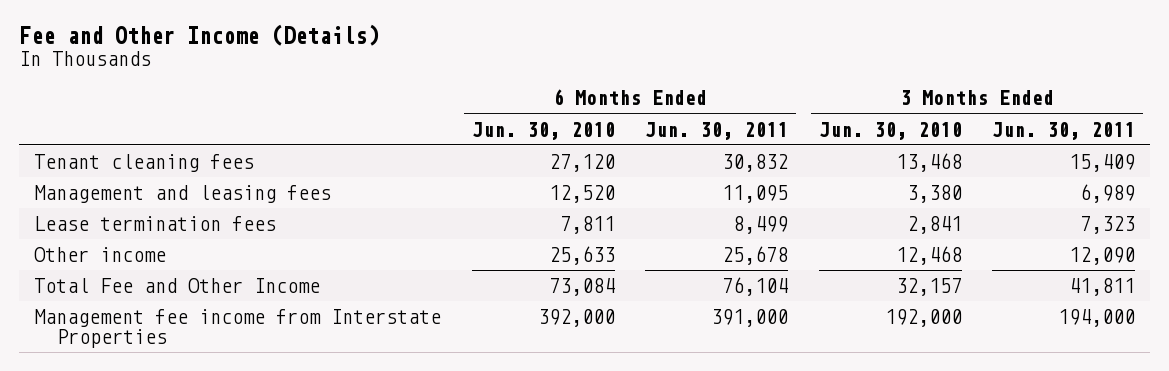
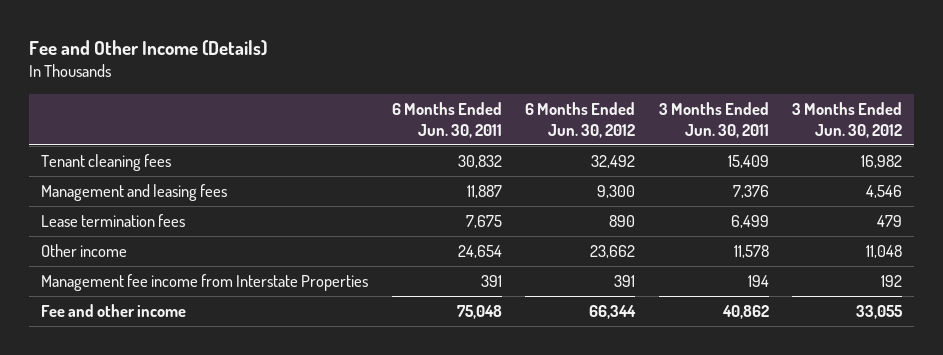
- | 6 Months Ended Jun. 30, 2010 | 6 Months Ended Jun. 30, 2011 | 3 Months Ended Jun. 30, 2010 | 3 Months Ended Jun. 30, 2011
+ | 6 Months Ended Jun. 30, 2011 | 6 Months Ended Jun. 30, 2012 | 3 Months Ended Jun. 30, 2011 | 3 Months Ended Jun. 30, 2012
- Management and leasing fees | 12,520 | 11,095 | 3,380 | 6,989
- Lease termination fees | 7,811 | 8,499 | 2,841 | 7,323
- Other income | 25,633 | 25,678 | 12,468 | 12,090
- Total Fee and Other Income | 73,084 | 76,104 | 32,157 | 41,811
- Management fee income from Interstate Properties | 392,000 | 391,000 | 192,000 | 194,000
+ Management and leasing fees | 11,887 | 9,300 | 7,376 | 4,546
+ Lease termination fees | 7,675 | 890 | 6,499 | 479
+ Other income | 24,654 | 23,662 | 11,578 | 11,048
+ Management fee income from Interstate Properties | 391 | 391 | 194 | 192
+ Fee and other income | 75,048 | 66,344 | 40,862 | 33,055

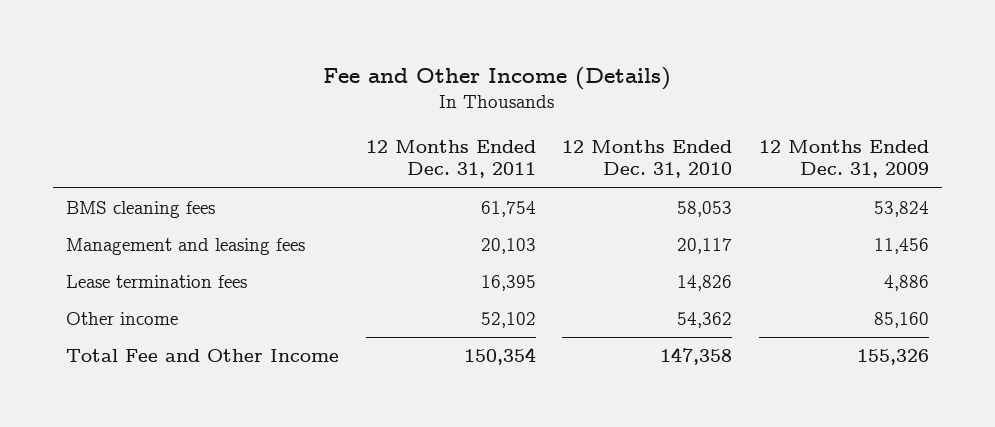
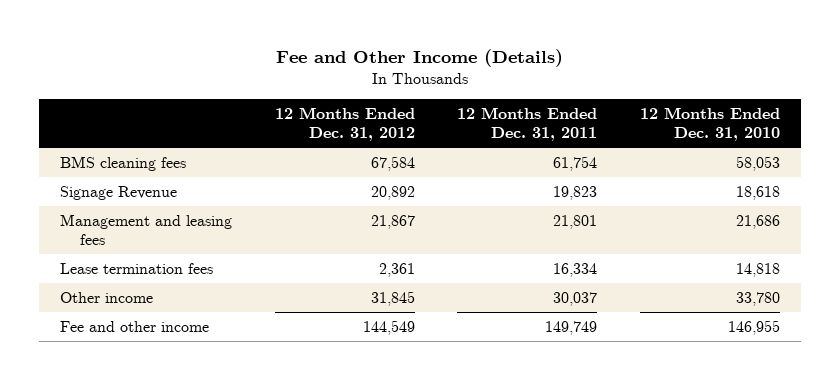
- | 12 Months Ended Dec. 31, 2011 | 12 Months Ended Dec. 31, 2010 | 12 Months Ended Dec. 31, 2009
+ | 12 Months Ended Dec. 31, 2012 | 12 Months Ended Dec. 31, 2011 | 12 Months Ended Dec. 31, 2010
- Management and leasing fees | 20,103 | 20,117 | 11,456
- Lease termination fees | 16,395 | 14,826 | 4,886
- Other income | 52,102 | 54,362 | 85,160
- Total Fee and Other Income | 150,354 | 147,358 | 155,326
+ Signage Revenue | 20,892 | 19,823 | 18,618
+ Management and leasing fees | 21,867 | 21,801 | 21,686
+ Lease termination fees | 2,361 | 16,334 | 14,818
+ Other income | 31,845 | 30,037 | 33,780
+ Fee and other income | 144,549 | 149,749 | 146,955

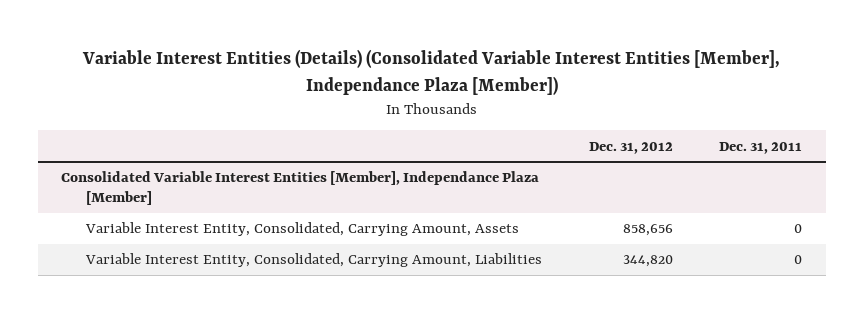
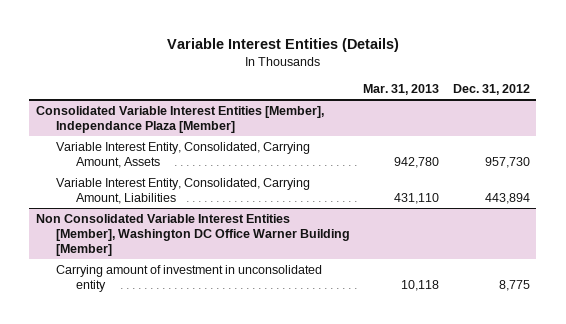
- Variable Interest Entities (Details) (Consolidated Variable Interest Entities [Member], Independance Plaza [Member])
+ Variable Interest Entities (Details)
- | Dec. 31, 2012 | Dec. 31, 2011
+ | Mar. 31, 2013 | Dec. 31, 2012
@ Consolidated Variable Interest Entities [Member], Independance Plaza [Member]
- Variable Interest Entity, Consolidated, Carrying Amount, Assets | 858,656 | 0
- Variable Interest Entity, Consolidated, Carrying Amount, Liabilities | 344,820 | 0
+ Variable Interest Entity, Consolidated, Carrying Amount, Assets | 942,780 | 957,730
+ Variable Interest Entity, Consolidated, Carrying Amount, Liabilities | 431,110 | 443,894
+ Non Consolidated Variable Interest Entities [Member], Washington DC Office Warner Building [Member]
+ Carrying amount of investment in unconsolidated entity | 10,118 | 8,775

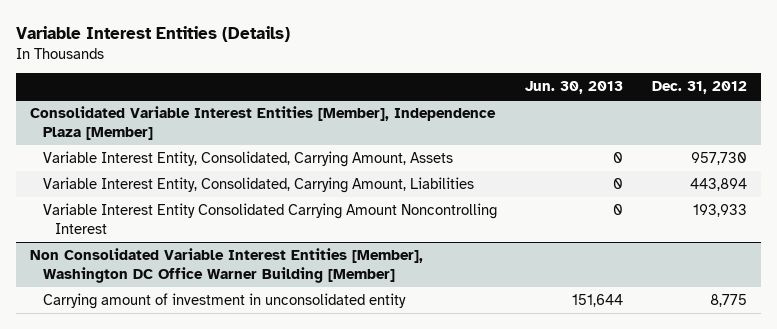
- | Mar. 31, 2013 | Dec. 31, 2012
+ | Jun. 30, 2013 | Dec. 31, 2012
- Consolidated Variable Interest Entities [Member], Independance Plaza [Member]
+ Consolidated Variable Interest Entities [Member], Independence Plaza [Member]
+ Variable Interest Entity Consolidated Carrying Amount Noncontrolling Interest | 0 | 193,933

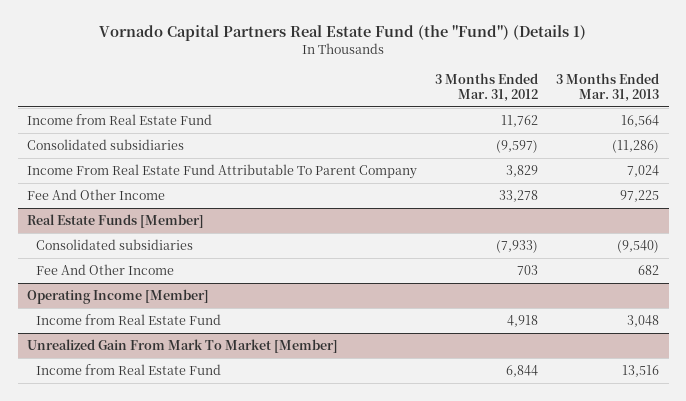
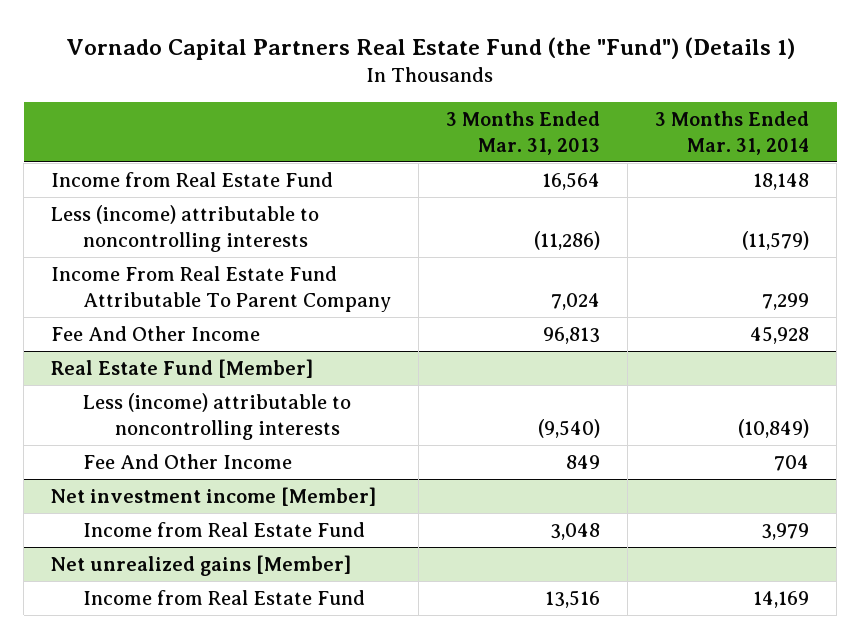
- | 3 Months Ended Mar. 31, 2012 | 3 Months Ended Mar. 31, 2013
+ | 3 Months Ended Mar. 31, 2013 | 3 Months Ended Mar. 31, 2014
- Consolidated subsidiaries | (9,597) | (11,286)
+ Less (income) attributable to noncontrolling interests | (11,286) | (11,579)
- Fee And Other Income | 33,278 | 97,225
- Real Estate Funds [Member]
- Consolidated subsidiaries | (7,933) | (9,540)
- Fee And Other Income | 703 | 682
- Operating Income [Member]
+ Fee And Other Income | 96,813 | 45,928
+ Real Estate Fund [Member]
+ Less (income) attributable to noncontrolling interests | (9,540) | (10,849)
+ Fee And Other Income | 849 | 704
+ Net investment income [Member]
- Unrealized Gain From Mark To Market [Member]
+ Net unrealized gains [Member]

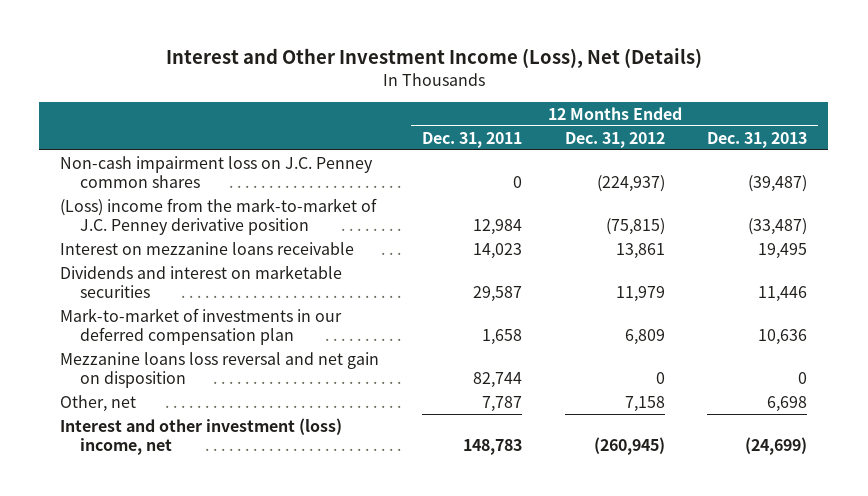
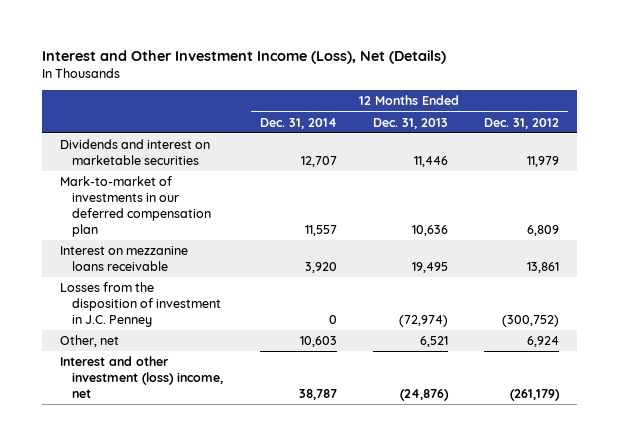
- | 12 Months Ended Dec. 31, 2011 | 12 Months Ended Dec. 31, 2012 | 12 Months Ended Dec. 31, 2013
+ | 12 Months Ended Dec. 31, 2014 | 12 Months Ended Dec. 31, 2013 | 12 Months Ended Dec. 31, 2012
- Non-cash impairment loss on J.C. Penney common shares | 0 | (224,937) | (39,487)
- (Loss) income from the mark-to-market of J.C. Penney derivative position | 12,984 | (75,815) | (33,487)
- Mezzanine loans loss reversal and net gain on disposition | 82,744 | 0 | 0
- Other, net | 7,787 | 7,158 | 6,698
- Interest and other investment (loss) income, net | 148,783 | (260,945) | (24,699)
moved down: Interest on mezzanine loans receivable | 3,920 | 19,495 | 13,861
+ Losses from the disposition of investment in J.C. Penney | 0 | (72,974) | (300,752)
+ Other, net | 10,603 | 6,521 | 6,924
+ Interest and other investment (loss) income, net | 38,787 | (24,876) | (261,179)

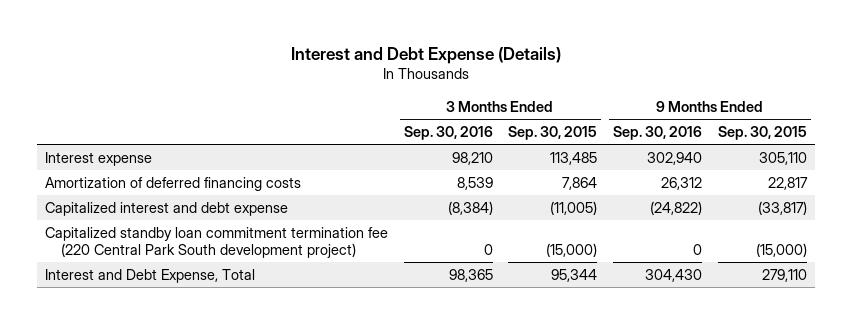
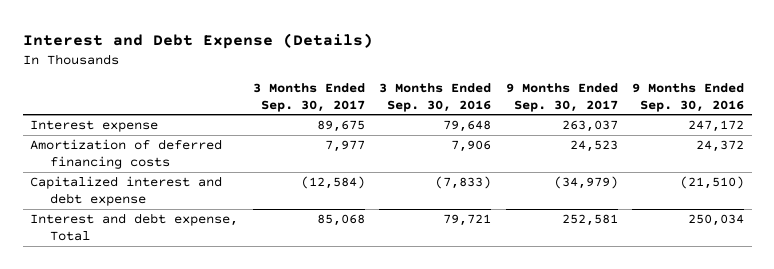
- | 3 Months Ended Sep. 30, 2016 | 3 Months Ended Sep. 30, 2015 | 9 Months Ended Sep. 30, 2016 | 9 Months Ended Sep. 30, 2015
+ | 3 Months Ended Sep. 30, 2017 | 3 Months Ended Sep. 30, 2016 | 9 Months Ended Sep. 30, 2017 | 9 Months Ended Sep. 30, 2016
- Interest expense | 98,210 | 113,485 | 302,940 | 305,110
- Amortization of deferred financing costs | 8,539 | 7,864 | 26,312 | 22,817
- Capitalized interest and debt expense | (8,384) | (11,005) | (24,822) | (33,817)
- Capitalized standby loan commitment termination fee (220 Central Park South development project) | 0 | (15,000) | 0 | (15,000)
- Interest and Debt Expense, Total | 98,365 | 95,344 | 304,430 | 279,110
+ Interest expense | 89,675 | 79,648 | 263,037 | 247,172
+ Amortization of deferred financing costs | 7,977 | 7,906 | 24,523 | 24,372
+ Capitalized interest and debt expense | (12,584) | (7,833) | (34,979) | (21,510)
+ Interest and debt expense, Total | 85,068 | 79,721 | 252,581 | 250,034

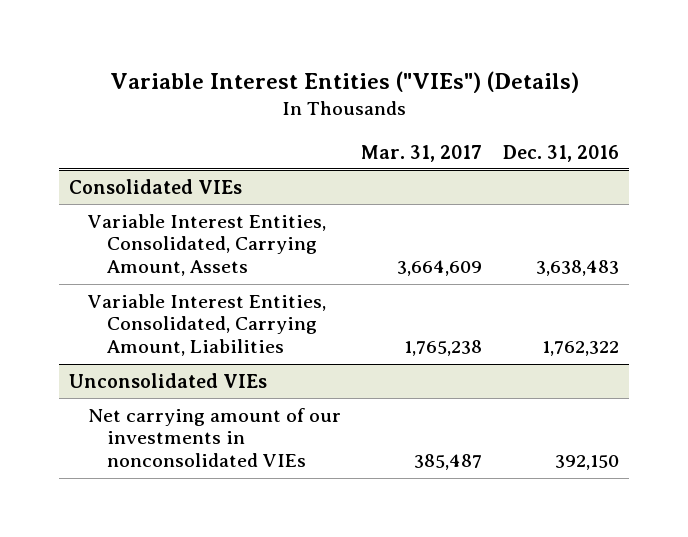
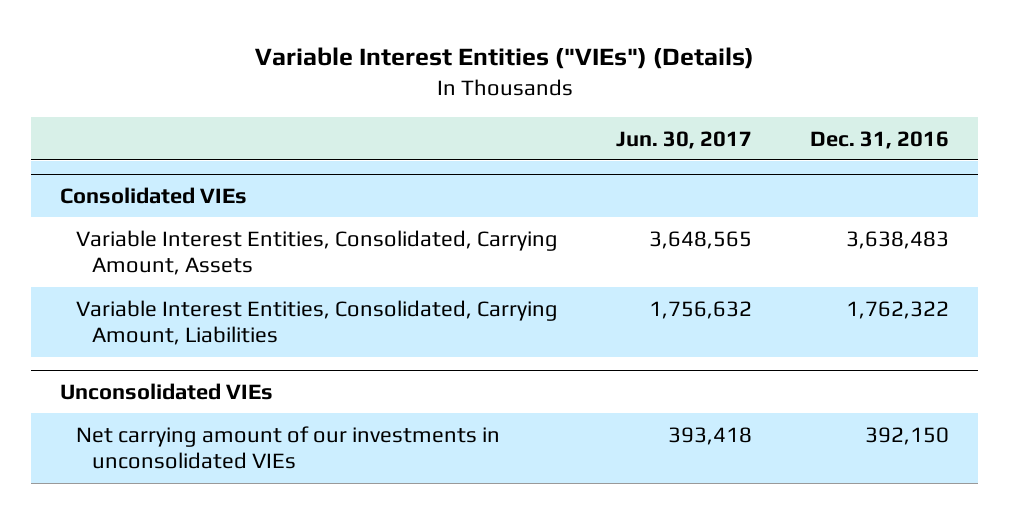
- | Mar. 31, 2017 | Dec. 31, 2016
+ | Jun. 30, 2017 | Dec. 31, 2016
@ Unconsolidated VIEs
- Net carrying amount of our investments in nonconsolidated VIEs | 385,487 | 392,150
+ Net carrying amount of our investments in unconsolidated VIEs | 393,418 | 392,150

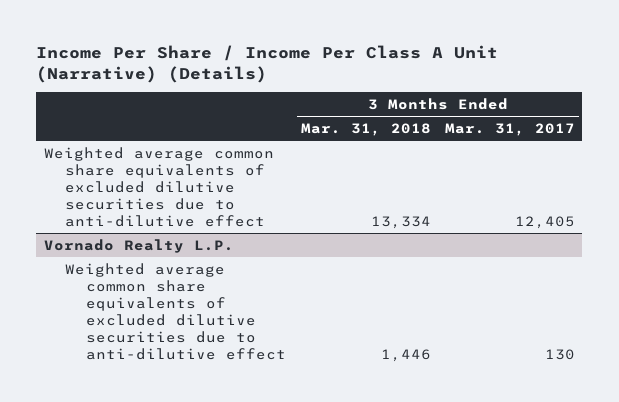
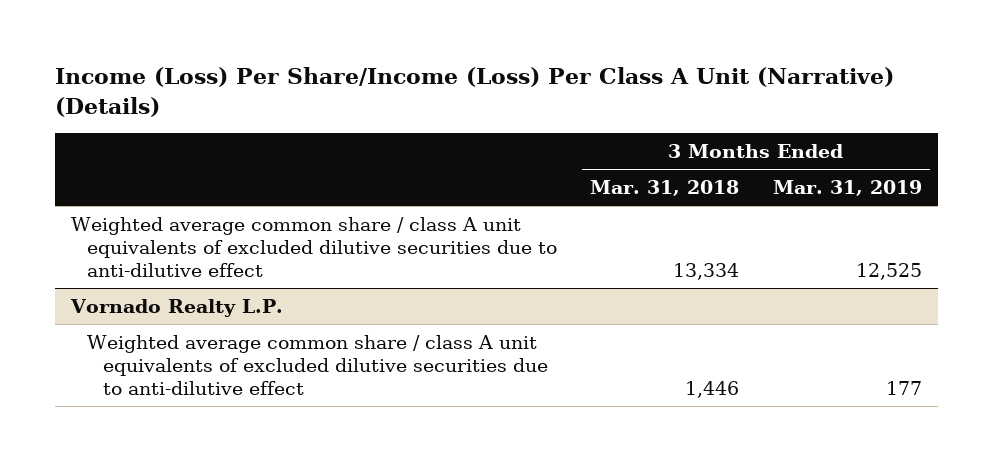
- Income Per Share / Income Per Class A Unit (Narrative) (Details)
+ Income (Loss) Per Share/Income (Loss) Per Class A Unit (Narrative) (Details)
- | 3 Months Ended Mar. 31, 2018 | 3 Months Ended Mar. 31, 2017
+ | 3 Months Ended Mar. 31, 2018 | 3 Months Ended Mar. 31, 2019
- Weighted average common share equivalents of excluded dilutive securities due to anti-dilutive effect | 13,334 | 12,405
+ Weighted average common share / class A unit equivalents of excluded dilutive securities due to anti-dilutive effect | 13,334 | 12,525
@ Vornado Realty L.P.
- Weighted average common share equivalents of excluded dilutive securities due to anti-dilutive effect | 1,446 | 130
+ Weighted average common share / class A unit equivalents of excluded dilutive securities due to anti-dilutive effect | 1,446 | 177

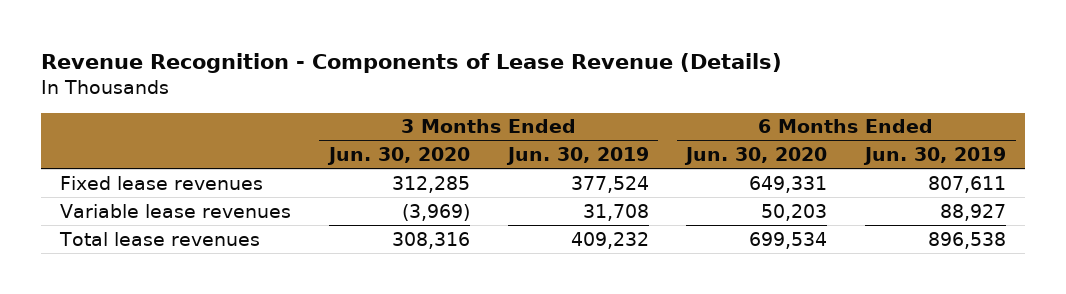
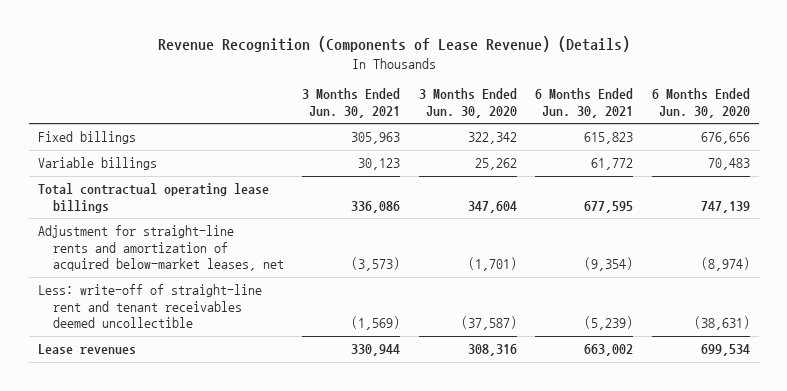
- Revenue Recognition - Components of Lease Revenue (Details)
+ Revenue Recognition (Components of Lease Revenue) (Details)
- | 3 Months Ended Jun. 30, 2020 | 3 Months Ended Jun. 30, 2019 | 6 Months Ended Jun. 30, 2020 | 6 Months Ended Jun. 30, 2019
+ | 3 Months Ended Jun. 30, 2021 | 3 Months Ended Jun. 30, 2020 | 6 Months Ended Jun. 30, 2021 | 6 Months Ended Jun. 30, 2020
- Fixed lease revenues | 312,285 | 377,524 | 649,331 | 807,611
- Variable lease revenues | (3,969) | 31,708 | 50,203 | 88,927
- Total lease revenues | 308,316 | 409,232 | 699,534 | 896,538
+ Fixed billings | 305,963 | 322,342 | 615,823 | 676,656
+ Variable billings | 30,123 | 25,262 | 61,772 | 70,483
+ Total contractual operating lease billings | 336,086 | 347,604 | 677,595 | 747,139
+ Adjustment for straight-line rents and amortization of acquired below-market leases, net | (3,573) | (1,701) | (9,354) | (8,974)
+ Less: write-off of straight-line rent and tenant receivables deemed uncollectible | (1,569) | (37,587) | (5,239) | (38,631)
+ Lease revenues | 330,944 | 308,316 | 663,002 | 699,534

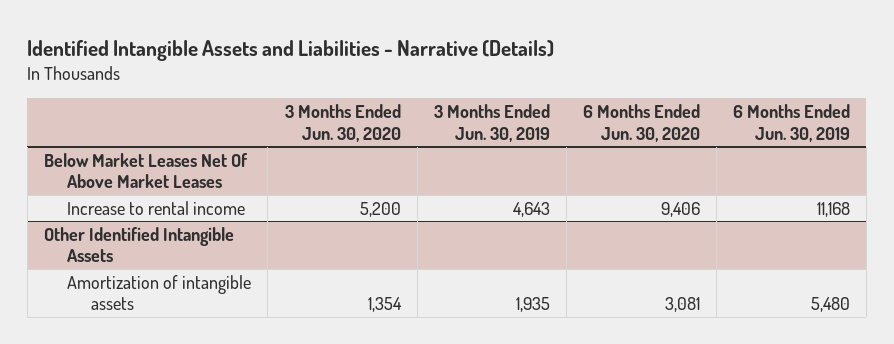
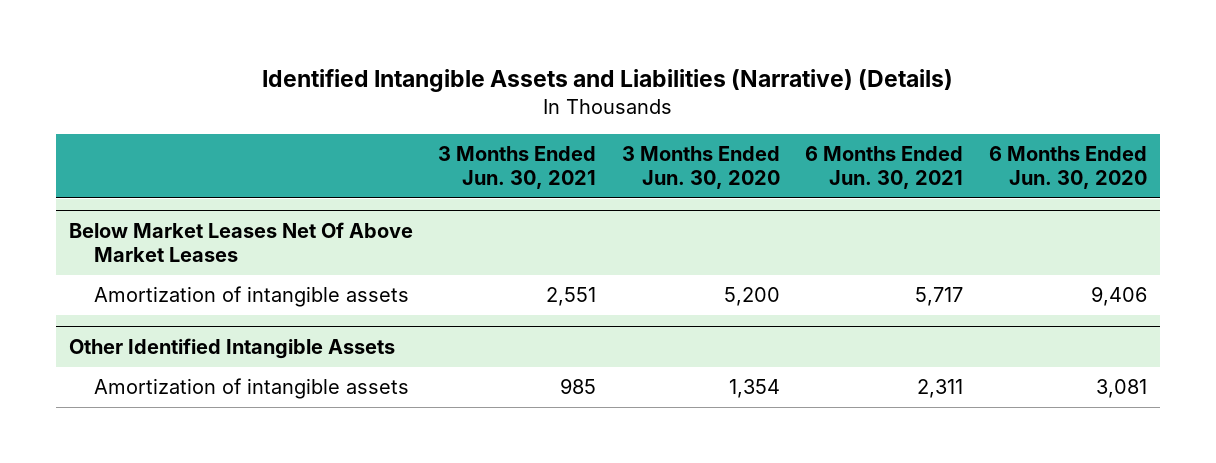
- Identified Intangible Assets and Liabilities - Narrative (Details)
+ Identified Intangible Assets and Liabilities (Narrative) (Details)
- | 3 Months Ended Jun. 30, 2020 | 3 Months Ended Jun. 30, 2019 | 6 Months Ended Jun. 30, 2020 | 6 Months Ended Jun. 30, 2019
+ | 3 Months Ended Jun. 30, 2021 | 3 Months Ended Jun. 30, 2020 | 6 Months Ended Jun. 30, 2021 | 6 Months Ended Jun. 30, 2020
@ Below Market Leases Net Of Above Market Leases
- Increase to rental income | 5,200 | 4,643 | 9,406 | 11,168
+ Amortization of intangible assets | 2,551 | 5,200 | 5,717 | 9,406

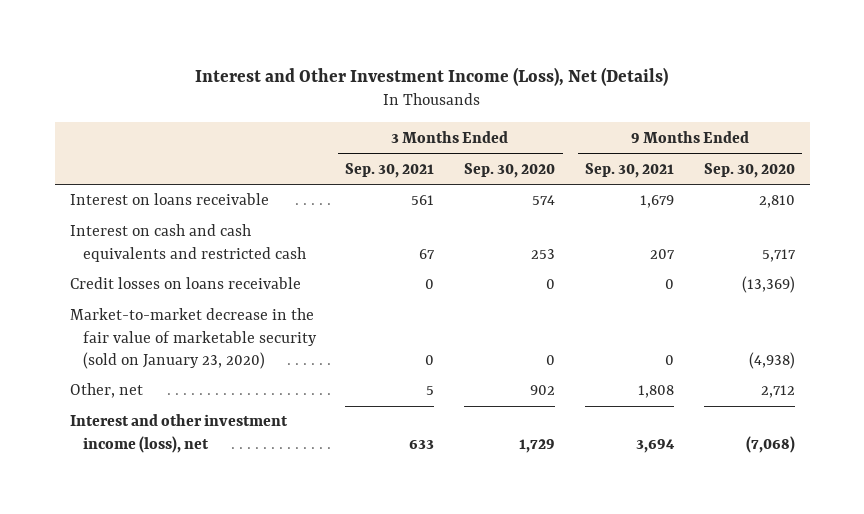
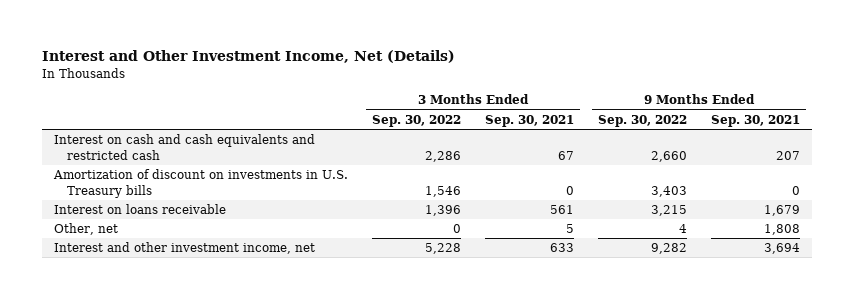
- Interest and Other Investment Income (Loss), Net (Details)
+ Interest and Other Investment Income, Net (Details)
- | 3 Months Ended Sep. 30, 2021 | 3 Months Ended Sep. 30, 2020 | 9 Months Ended Sep. 30, 2021 | 9 Months Ended Sep. 30, 2020
+ | 3 Months Ended Sep. 30, 2022 | 3 Months Ended Sep. 30, 2021 | 9 Months Ended Sep. 30, 2022 | 9 Months Ended Sep. 30, 2021
- Credit losses on loans receivable | 0 | 0 | 0 | (13,369)
- Market-to-market decrease in the fair value of marketable security (sold on January 23, 2020) | 0 | 0 | 0 | (4,938)
+ Amortization of discount on investments in U.S. Treasury bills | 1,546 | 0 | 3,403 | 0
moved down: Interest on loans receivable | 1,396 | 561 | 3,215 | 1,679
- Interest and other investment income (loss), net | 633 | 1,729 | 3,694 | (7,068)
+ Interest and other investment income, net | 5,228 | 633 | 9,282 | 3,694

